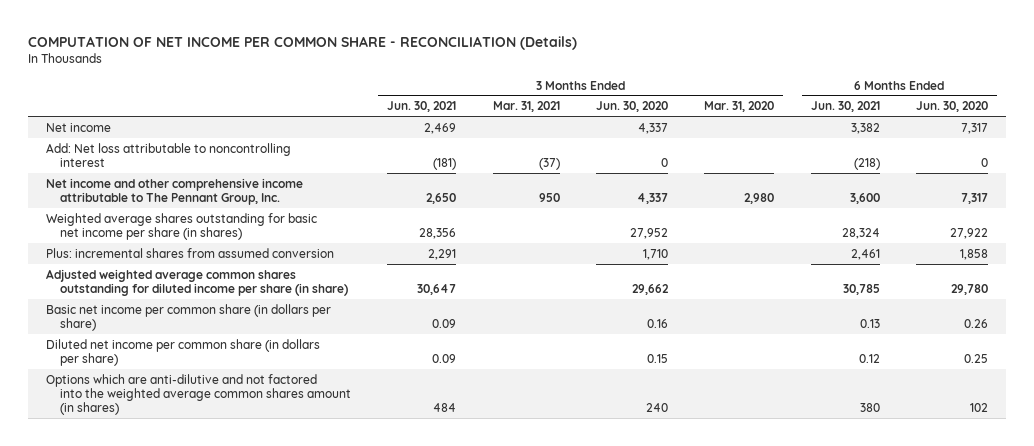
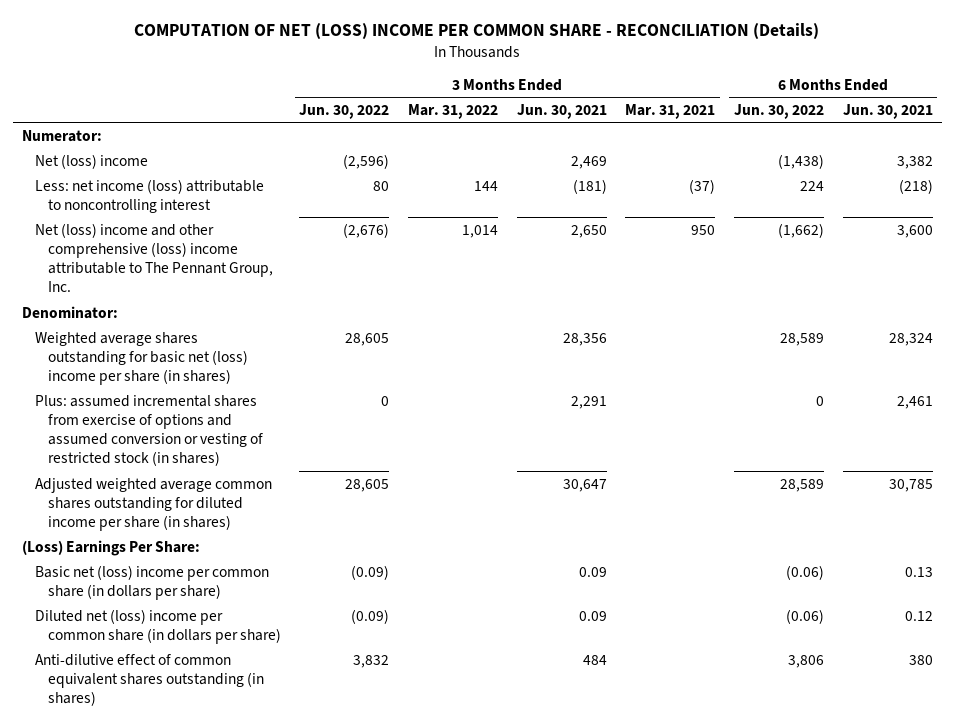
- COMPUTATION OF NET INCOME PER COMMON SHARE - RECONCILIATION (Details)
+ COMPUTATION OF NET (LOSS) INCOME PER COMMON SHARE - RECONCILIATION (Details)
- | 3 Months Ended Jun. 30, 2021 | 3 Months Ended Mar. 31, 2021 | 3 Months Ended Jun. 30, 2020 | 3 Months Ended Mar. 31, 2020 | 6 Months Ended Jun. 30, 2021 | 6 Months Ended Jun. 30, 2020
+ | 3 Months Ended Jun. 30, 2022 | 3 Months Ended Mar. 31, 2022 | 3 Months Ended Jun. 30, 2021 | 3 Months Ended Mar. 31, 2021 | 6 Months Ended Jun. 30, 2022 | 6 Months Ended Jun. 30, 2021
- Net income | 2,469 | | 4,337 | | 3,382 | 7,317
- Add: Net loss attributable to noncontrolling interest | (181) | (37) | 0 | | (218) | 0
- Net income and other comprehensive income attributable to The Pennant Group, Inc. | 2,650 | 950 | 4,337 | 2,980 | 3,600 | 7,317
- Weighted average shares outstanding for basic net income per share (in shares) | 28,356 | | 27,952 | | 28,324 | 27,922
- Plus: incremental shares from assumed conversion | 2,291 | | 1,710 | | 2,461 | 1,858
- Adjusted weighted average common shares outstanding for diluted income per share (in share) | 30,647 | | 29,662 | | 30,785 | 29,780
- Basic net income per common share (in dollars per share) | 0.09 | | 0.16 | | 0.13 | 0.26
- Diluted net income per common share (in dollars per share) | 0.09 | | 0.15 | | 0.12 | 0.25
- Options which are anti-dilutive and not factored into the weighted average common shares amount (in shares) | 484 | | 240 | | 380 | 102
+ Numerator:
+ Net (loss) income | (2,596) | | 2,469 | | (1,438) | 3,382
+ Less: net income (loss) attributable to noncontrolling interest | 80 | 144 | (181) | (37) | 224 | (218)
+ Net (loss) income and other comprehensive (loss) income attributable to The Pennant Group, Inc. | (2,676) | 1,014 | 2,650 | 950 | (1,662) | 3,600
+ Denominator:
+ Weighted average shares outstanding for basic net (loss) income per share (in shares) | 28,605 | | 28,356 | | 28,589 | 28,324
+ Plus: assumed incremental shares from exercise of options and assumed conversion or vesting of restricted stock (in shares) | 0 | | 2,291 | | 0 | 2,461
+ Adjusted weighted average common shares outstanding for diluted income per share (in shares) | 28,605 | | 30,647 | | 28,589 | 30,785
+ (Loss) Earnings Per Share:
+ Basic net (loss) income per common share (in dollars per share) | (0.09) | | 0.09 | | (0.06) | 0.13
+ Diluted net (loss) income per common share (in dollars per share) | (0.09) | | 0.09 | | (0.06) | 0.12
+ Anti-dilutive effect of common equivalent shares outstanding (in shares) | 3,832 | | 484 | | 3,806 | 380

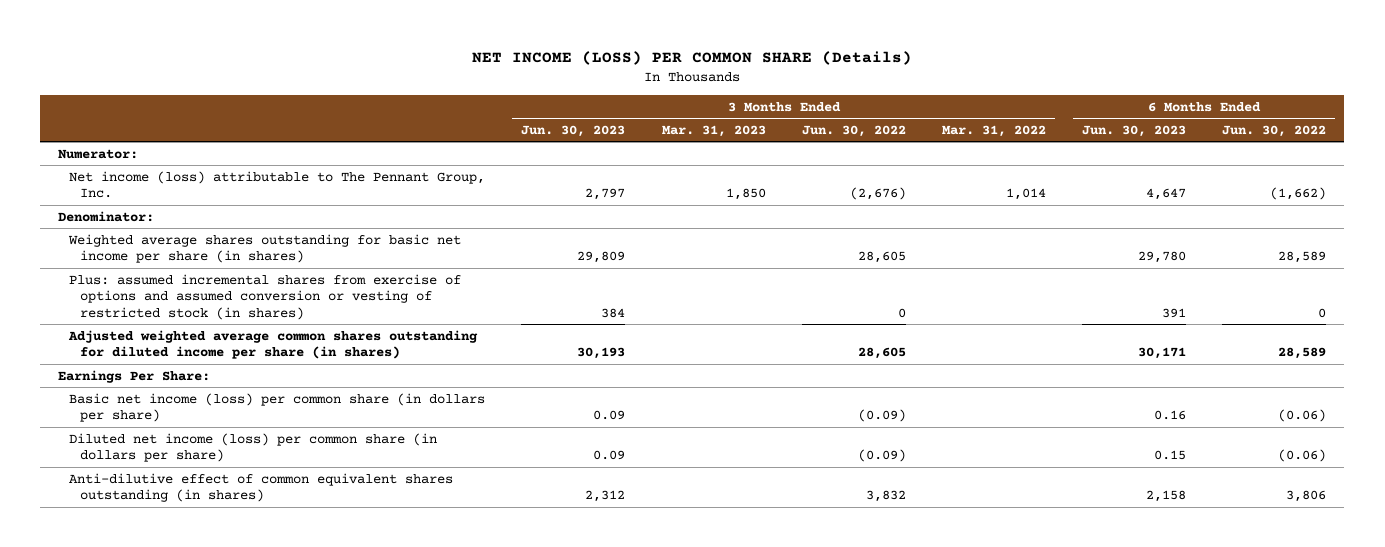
- COMPUTATION OF NET (LOSS) INCOME PER COMMON SHARE - RECONCILIATION (Details)
+ NET INCOME (LOSS) PER COMMON SHARE (Details)
- | 3 Months Ended Jun. 30, 2022 | 3 Months Ended Mar. 31, 2022 | 3 Months Ended Jun. 30, 2021 | 3 Months Ended Mar. 31, 2021 | 6 Months Ended Jun. 30, 2022 | 6 Months Ended Jun. 30, 2021
+ | 3 Months Ended Jun. 30, 2023 | 3 Months Ended Mar. 31, 2023 | 3 Months Ended Jun. 30, 2022 | 3 Months Ended Mar. 31, 2022 | 6 Months Ended Jun. 30, 2023 | 6 Months Ended Jun. 30, 2022
- Net (loss) income | (2,596) | | 2,469 | | (1,438) | 3,382
- Less: net income (loss) attributable to noncontrolling interest | 80 | 144 | (181) | (37) | 224 | (218)
- Net (loss) income and other comprehensive (loss) income attributable to The Pennant Group, Inc. | (2,676) | 1,014 | 2,650 | 950 | (1,662) | 3,600
+ Net income (loss) attributable to The Pennant Group, Inc. | 2,797 | 1,850 | (2,676) | 1,014 | 4,647 | (1,662)
- Weighted average shares outstanding for basic net (loss) income per share (in shares) | 28,605 | | 28,356 | | 28,589 | 28,324
+ Weighted average shares outstanding for basic net income per share (in shares) | 29,809 | | 28,605 | | 29,780 | 28,589
- (Loss) Earnings Per Share:
- Basic net (loss) income per common share (in dollars per share) | (0.09) | | 0.09 | | (0.06) | 0.13
- Diluted net (loss) income per common share (in dollars per share) | (0.09) | | 0.09 | | (0.06) | 0.12
+ Earnings Per Share:
+ Basic net income (loss) per common share (in dollars per share) | 0.09 | | (0.09) | | 0.16 | (0.06)
+ Diluted net income (loss) per common share (in dollars per share) | 0.09 | | (0.09) | | 0.15 | (0.06)

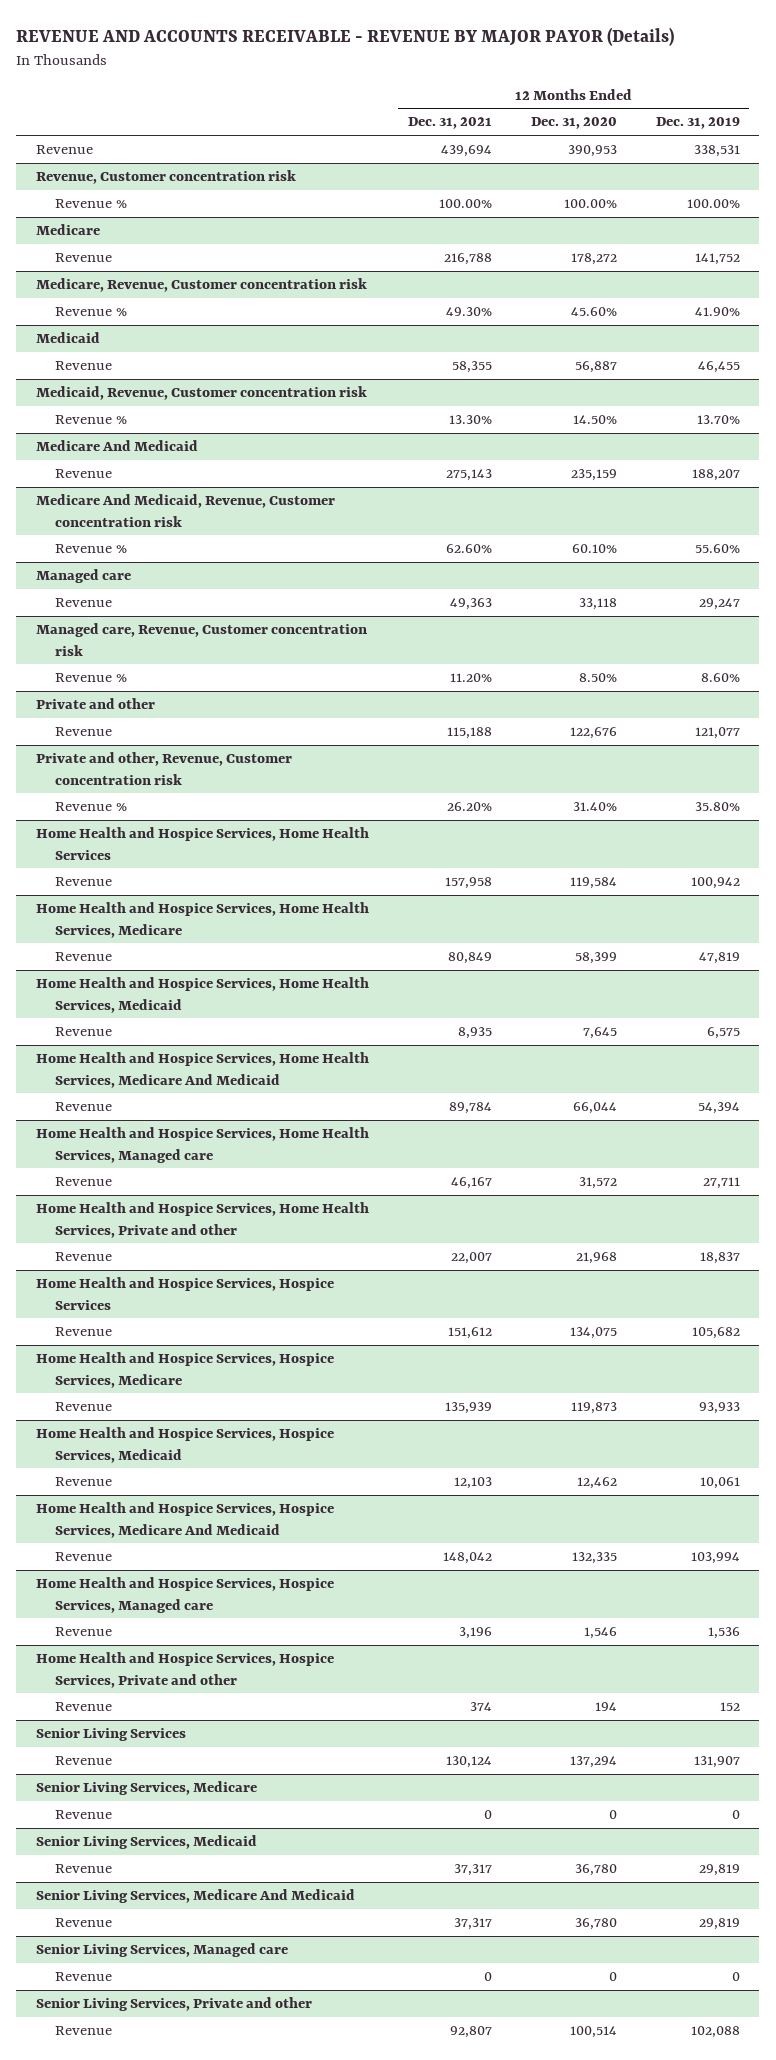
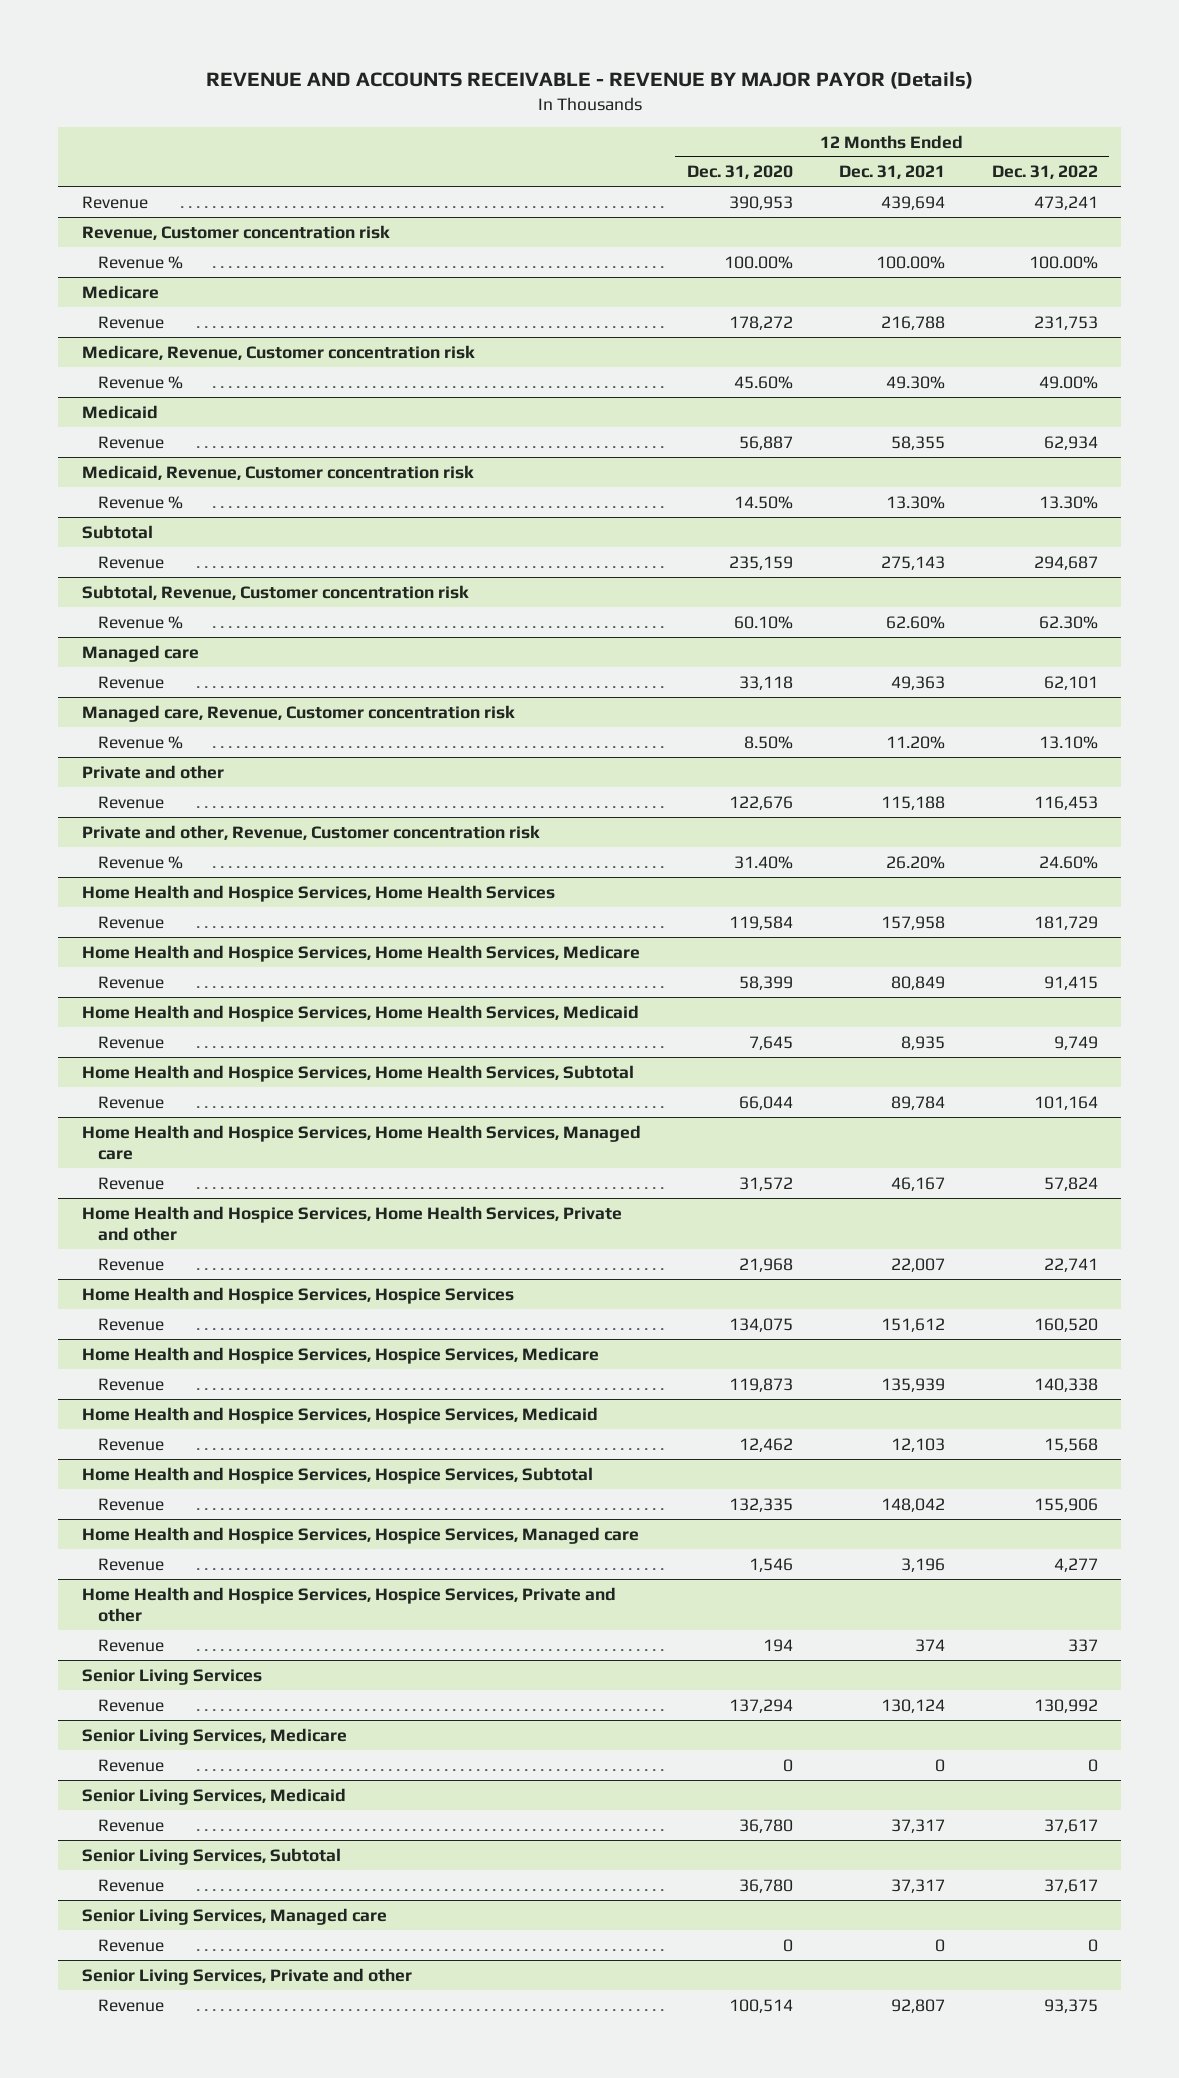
- | 12 Months Ended Dec. 31, 2021 | 12 Months Ended Dec. 31, 2020 | 12 Months Ended Dec. 31, 2019
+ | 12 Months Ended Dec. 31, 2020 | 12 Months Ended Dec. 31, 2021 | 12 Months Ended Dec. 31, 2022
- Medicare And Medicaid
+ Subtotal
- Medicare And Medicaid, Revenue, Customer concentration risk
+ Subtotal, Revenue, Customer concentration risk
- Home Health and Hospice Services, Home Health Services, Medicare And Medicaid
+ Home Health and Hospice Services, Home Health Services, Subtotal
- Home Health and Hospice Services, Hospice Services, Medicare And Medicaid
+ Home Health and Hospice Services, Hospice Services, Subtotal
- Senior Living Services, Medicare And Medicaid
+ Senior Living Services, Subtotal

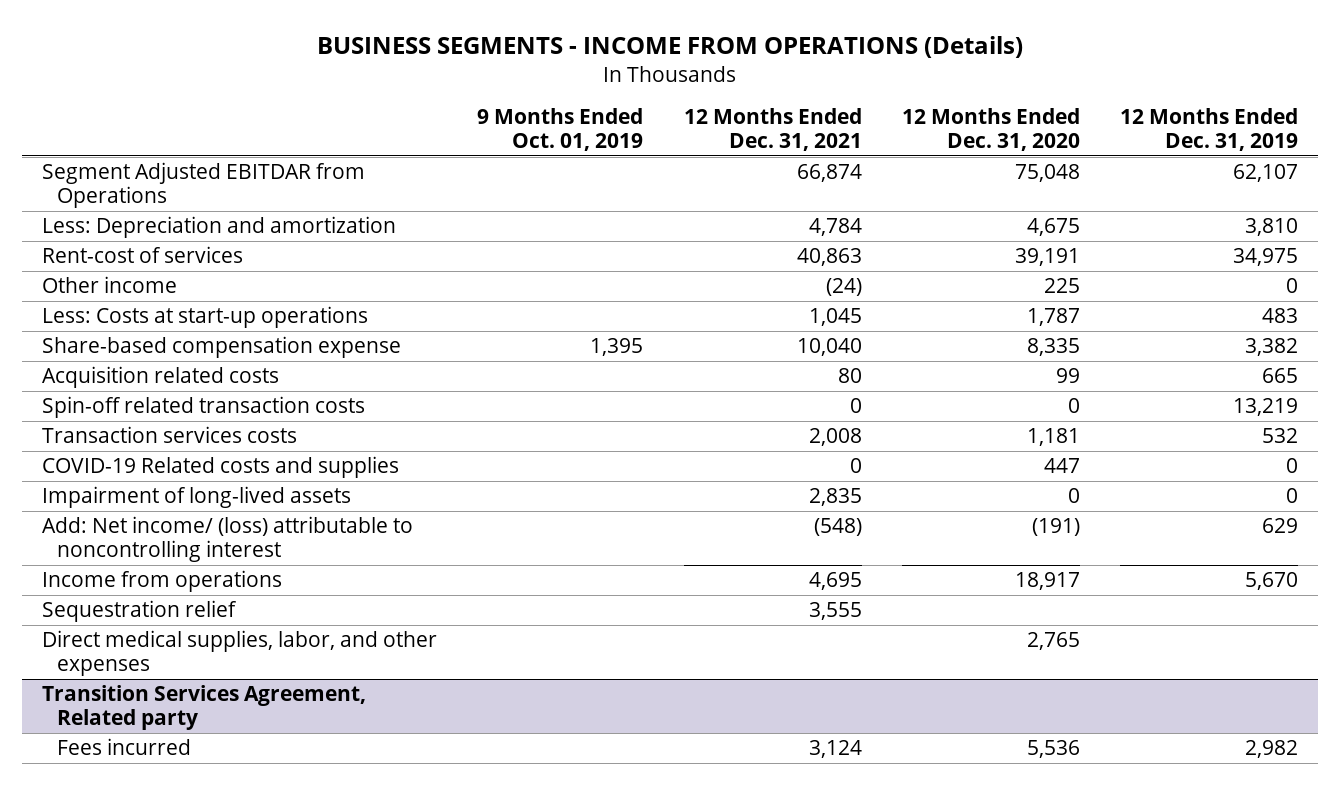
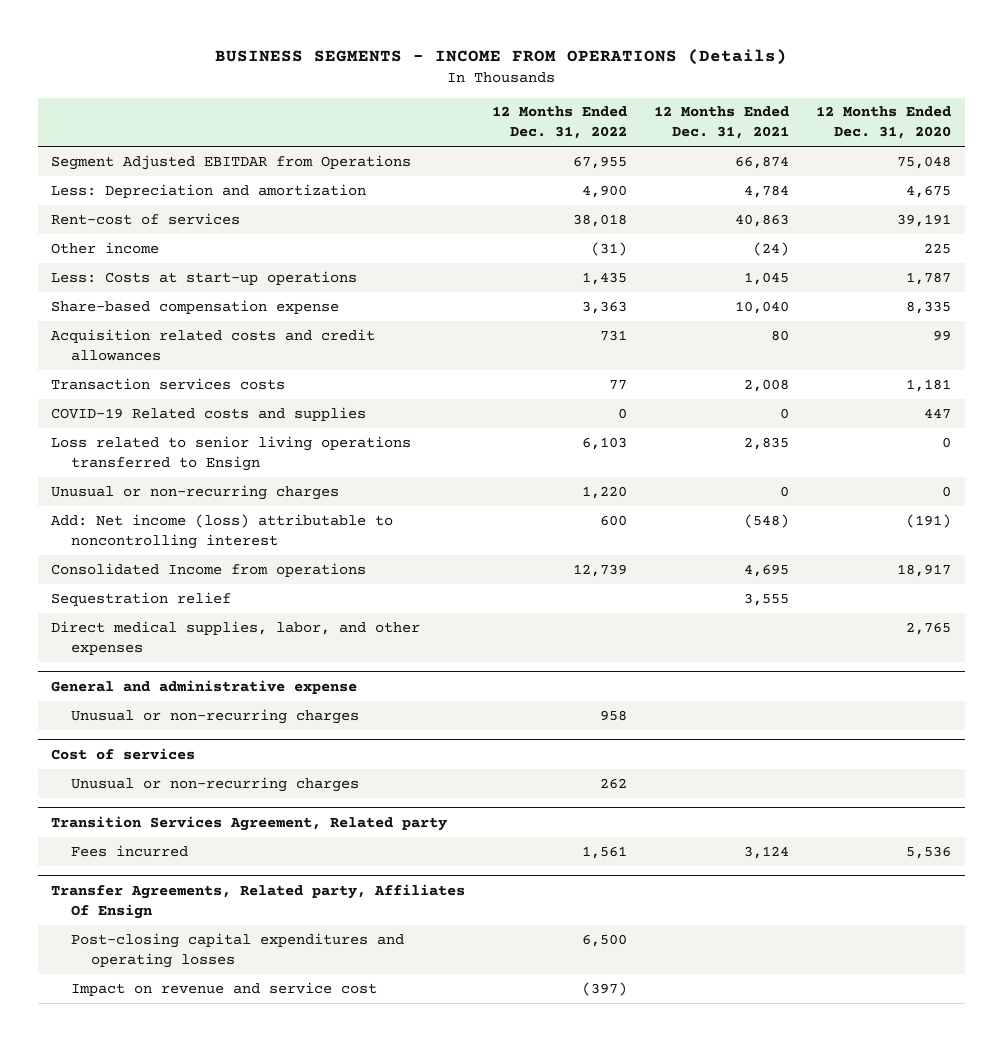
- | 9 Months Ended Oct. 01, 2019 | 12 Months Ended Dec. 31, 2021 | 12 Months Ended Dec. 31, 2020 | 12 Months Ended Dec. 31, 2019
+ | 12 Months Ended Dec. 31, 2022 | 12 Months Ended Dec. 31, 2021 | 12 Months Ended Dec. 31, 2020
- Acquisition related costs | | 80 | 99 | 665
- Spin-off related transaction costs | | 0 | 0 | 13,219
+ Acquisition related costs and credit allowances | 731 | 80 | 99
- Impairment of long-lived assets | | 2,835 | 0 | 0
- Add: Net income/ (loss) attributable to noncontrolling interest | | (548) | (191) | 629
- Income from operations | | 4,695 | 18,917 | 5,670
+ Loss related to senior living operations transferred to Ensign | 6,103 | 2,835 | 0
+ Unusual or non-recurring charges | 1,220 | 0 | 0
+ Add: Net income (loss) attributable to noncontrolling interest | 600 | (548) | (191)
+ Consolidated Income from operations | 12,739 | 4,695 | 18,917
+ General and administrative expense
+ Unusual or non-recurring charges | 958 | |
+ Cost of services
+ Unusual or non-recurring charges | 262 | |
+ Transfer Agreements, Related party, Affiliates Of Ensign
+ Post-closing capital expenditures and operating losses | 6,500 | |
+ Impact on revenue and service cost | (397) | |

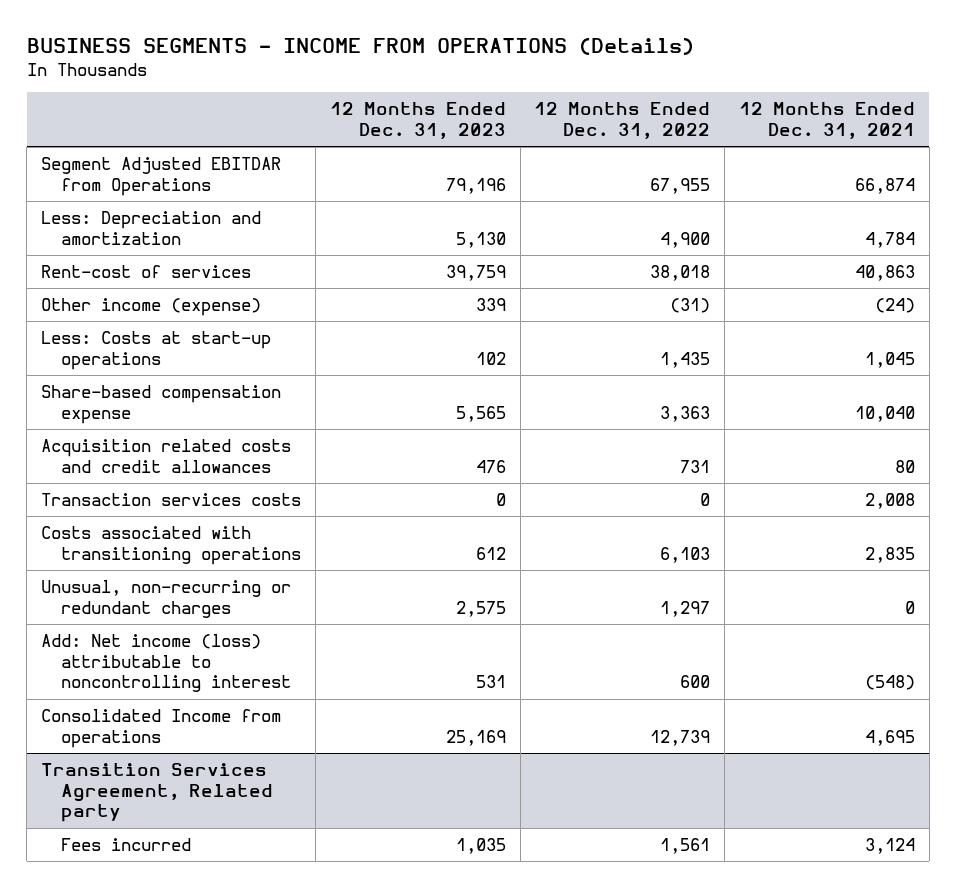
- | 12 Months Ended Dec. 31, 2022 | 12 Months Ended Dec. 31, 2021 | 12 Months Ended Dec. 31, 2020
+ | 12 Months Ended Dec. 31, 2023 | 12 Months Ended Dec. 31, 2022 | 12 Months Ended Dec. 31, 2021
- Other income | (31) | (24) | 225
+ Other income (expense) | 339 | (31) | (24)
- Transaction services costs | 77 | 2,008 | 1,181
- COVID-19 Related costs and supplies | 0 | 0 | 447
- Loss related to senior living operations transferred to Ensign | 6,103 | 2,835 | 0
- Unusual or non-recurring charges | 1,220 | 0 | 0
+ Transaction services costs | 0 | 0 | 2,008
+ Costs associated with transitioning operations | 612 | 6,103 | 2,835
+ Unusual, non-recurring or redundant charges | 2,575 | 1,297 | 0
- Sequestration relief | | 3,555 |
- Direct medical supplies, labor, and other expenses | | | 2,765
- General and administrative expense
- Unusual or non-recurring charges | 958 | |
- Cost of services
- Unusual or non-recurring charges | 262 | |
- Transfer Agreements, Related party, Affiliates Of Ensign
- Post-closing capital expenditures and operating losses | 6,500 | |
- Impact on revenue and service cost | (397) | |

